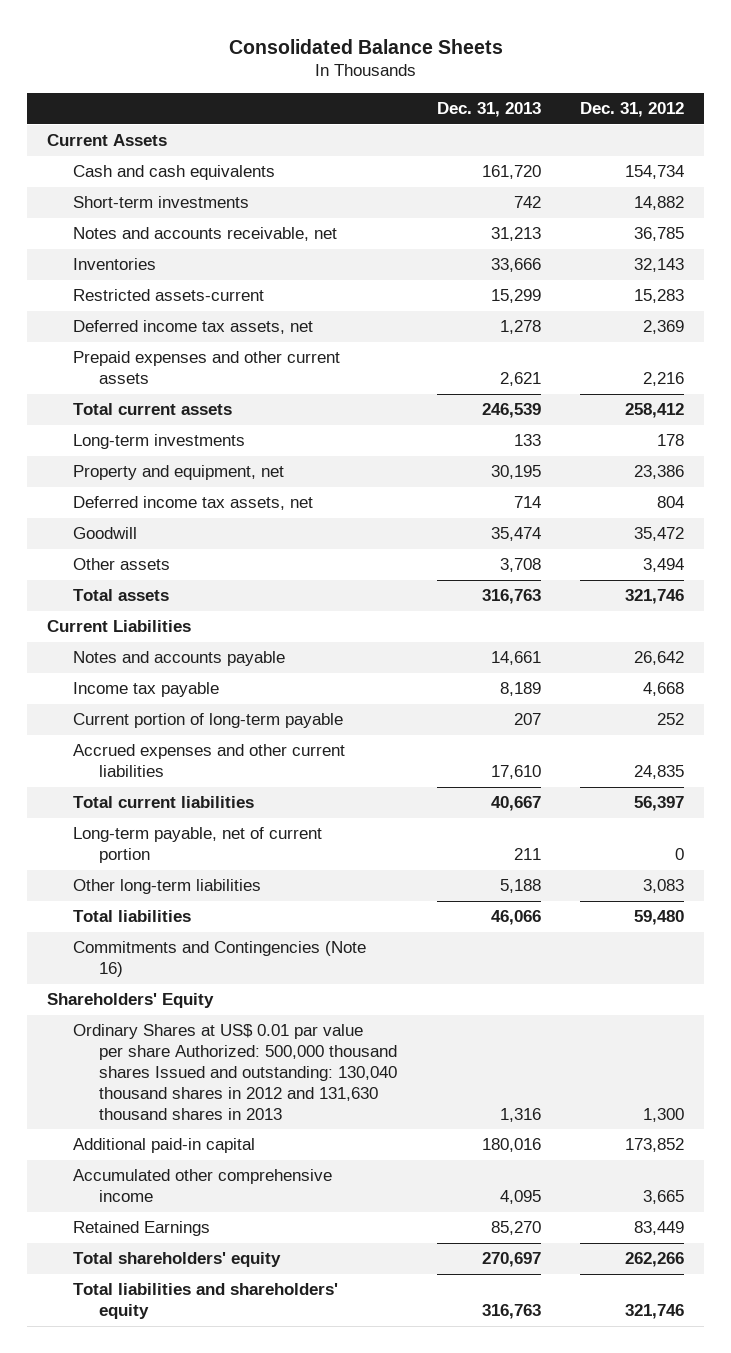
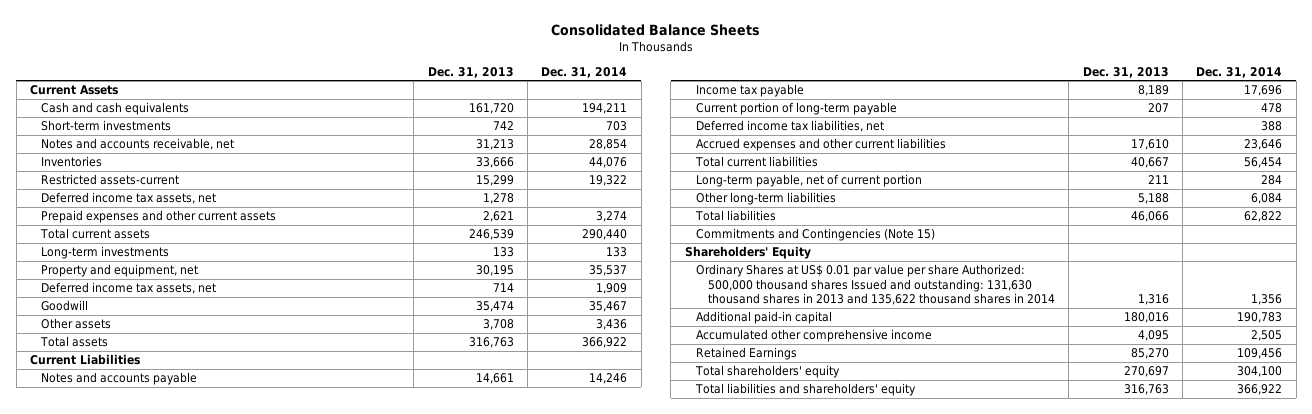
- | Dec. 31, 2013 | Dec. 31, 2012
+ | Dec. 31, 2013 | Dec. 31, 2014
+ Deferred income tax liabilities, net | | 388
- Commitments and Contingencies (Note 16)
+ Commitments and Contingencies (Note 15)
- Ordinary Shares at US$ 0.01 par value per share Authorized: 500,000 thousand shares Issued and outstanding: 130,040 thousand shares in 2012 and 131,630 thousand shares in 2013 | 1,316 | 1,300
+ Ordinary Shares at US$ 0.01 par value per share Authorized: 500,000 thousand shares Issued and outstanding: 131,630 thousand shares in 2013 and 135,622 thousand shares in 2014 | 1,316 | 1,356

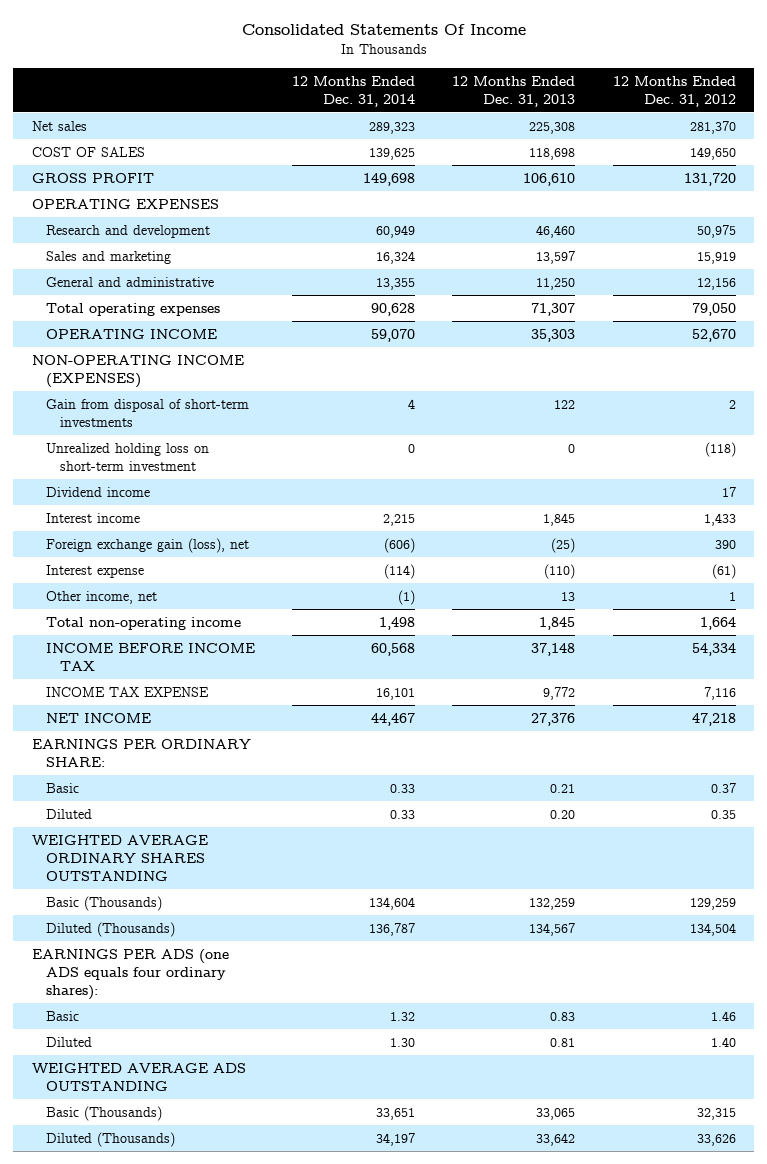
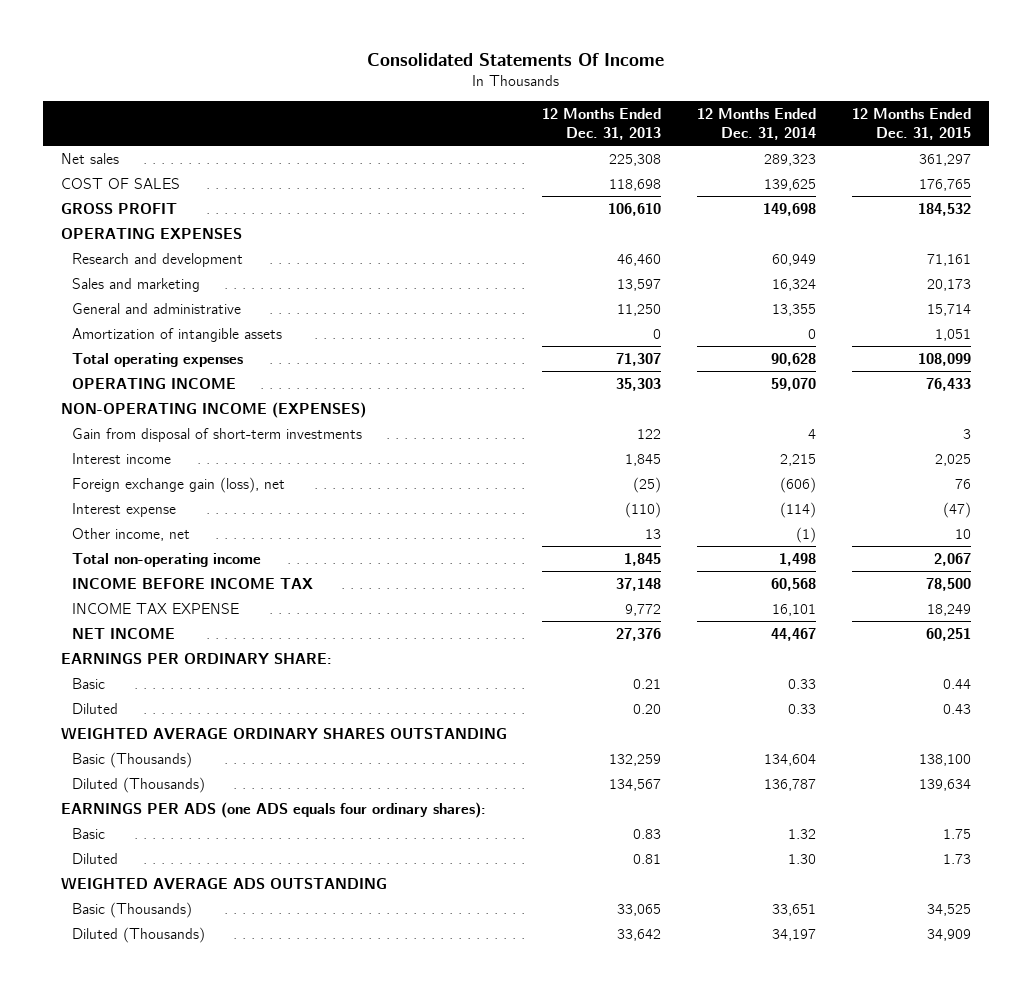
- | 12 Months Ended Dec. 31, 2014 | 12 Months Ended Dec. 31, 2013 | 12 Months Ended Dec. 31, 2012
+ | 12 Months Ended Dec. 31, 2013 | 12 Months Ended Dec. 31, 2014 | 12 Months Ended Dec. 31, 2015
+ Amortization of intangible assets | 0 | 0 | 1,051
- Unrealized holding loss on short-term investment | 0 | 0 | (118)
- Dividend income | | | 17

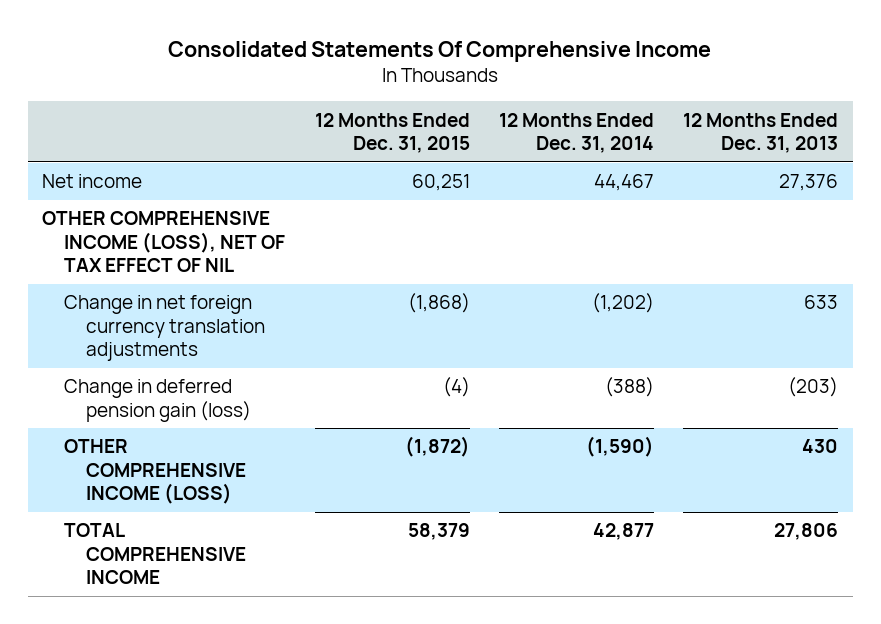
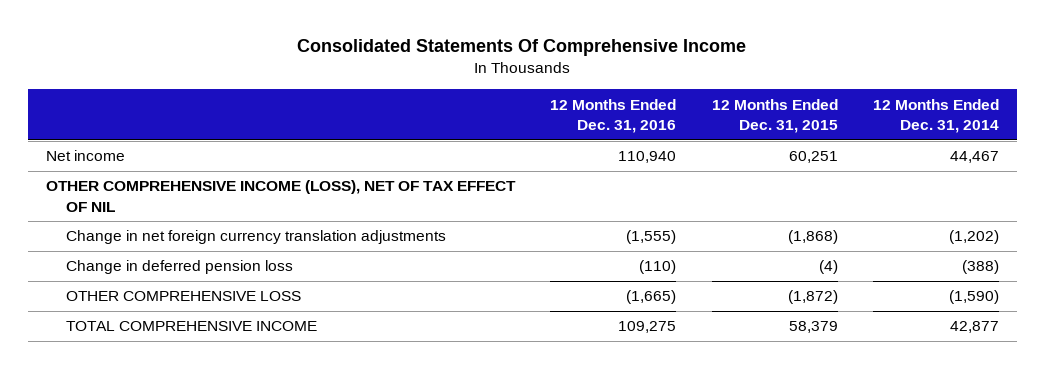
- | 12 Months Ended Dec. 31, 2015 | 12 Months Ended Dec. 31, 2014 | 12 Months Ended Dec. 31, 2013
+ | 12 Months Ended Dec. 31, 2016 | 12 Months Ended Dec. 31, 2015 | 12 Months Ended Dec. 31, 2014
- Change in deferred pension gain (loss) | (4) | (388) | (203)
- OTHER COMPREHENSIVE INCOME (LOSS) | (1,872) | (1,590) | 430
+ Change in deferred pension loss | (110) | (4) | (388)
+ OTHER COMPREHENSIVE LOSS | (1,665) | (1,872) | (1,590)

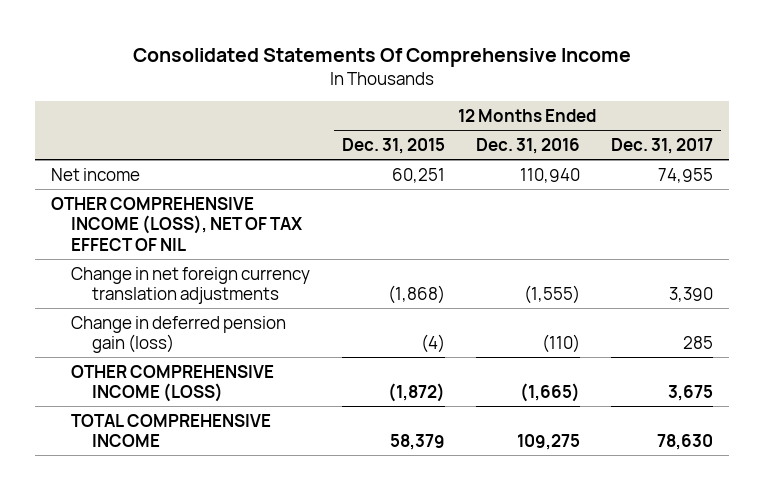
- | 12 Months Ended Dec. 31, 2016 | 12 Months Ended Dec. 31, 2015 | 12 Months Ended Dec. 31, 2014
+ | 12 Months Ended Dec. 31, 2015 | 12 Months Ended Dec. 31, 2016 | 12 Months Ended Dec. 31, 2017
- Change in deferred pension loss | (110) | (4) | (388)
- OTHER COMPREHENSIVE LOSS | (1,665) | (1,872) | (1,590)
+ Change in deferred pension gain (loss) | (4) | (110) | 285
+ OTHER COMPREHENSIVE INCOME (LOSS) | (1,872) | (1,665) | 3,675

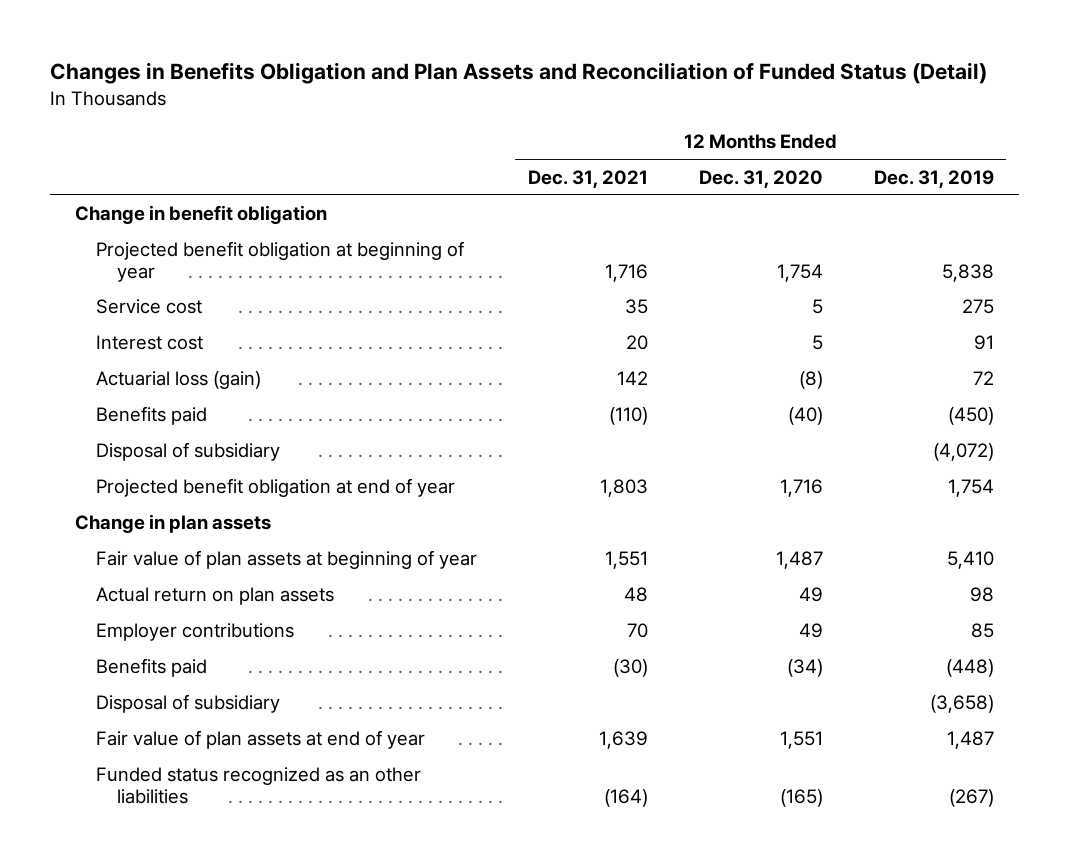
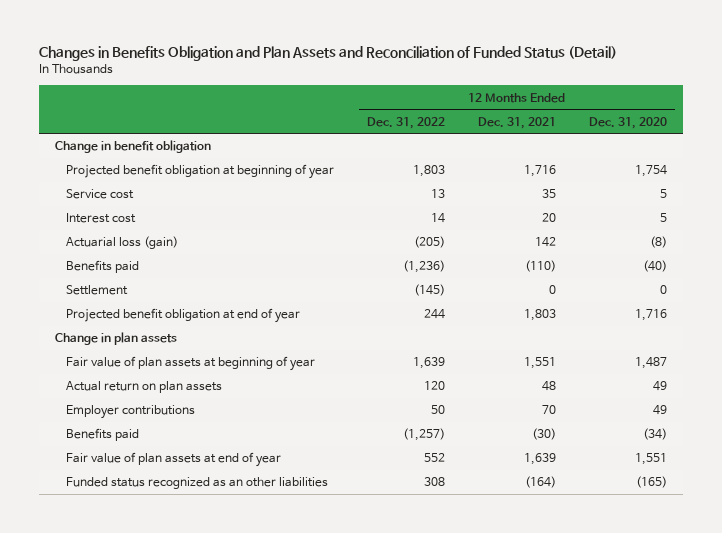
- | 12 Months Ended Dec. 31, 2021 | 12 Months Ended Dec. 31, 2020 | 12 Months Ended Dec. 31, 2019
+ | 12 Months Ended Dec. 31, 2022 | 12 Months Ended Dec. 31, 2021 | 12 Months Ended Dec. 31, 2020
- Disposal of subsidiary | | | (4,072)
+ Settlement | (145) | 0 | 0
- Disposal of subsidiary | | | (3,658)

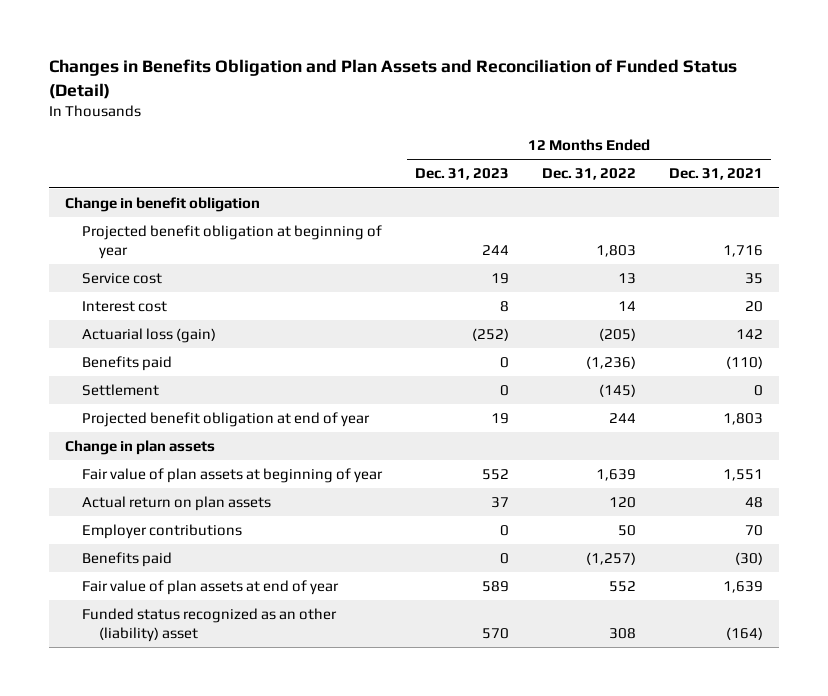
- | 12 Months Ended Dec. 31, 2022 | 12 Months Ended Dec. 31, 2021 | 12 Months Ended Dec. 31, 2020
+ | 12 Months Ended Dec. 31, 2023 | 12 Months Ended Dec. 31, 2022 | 12 Months Ended Dec. 31, 2021
- Funded status recognized as an other liabilities | 308 | (164) | (165)
+ Funded status recognized as an other (liability) asset | 570 | 308 | (164)

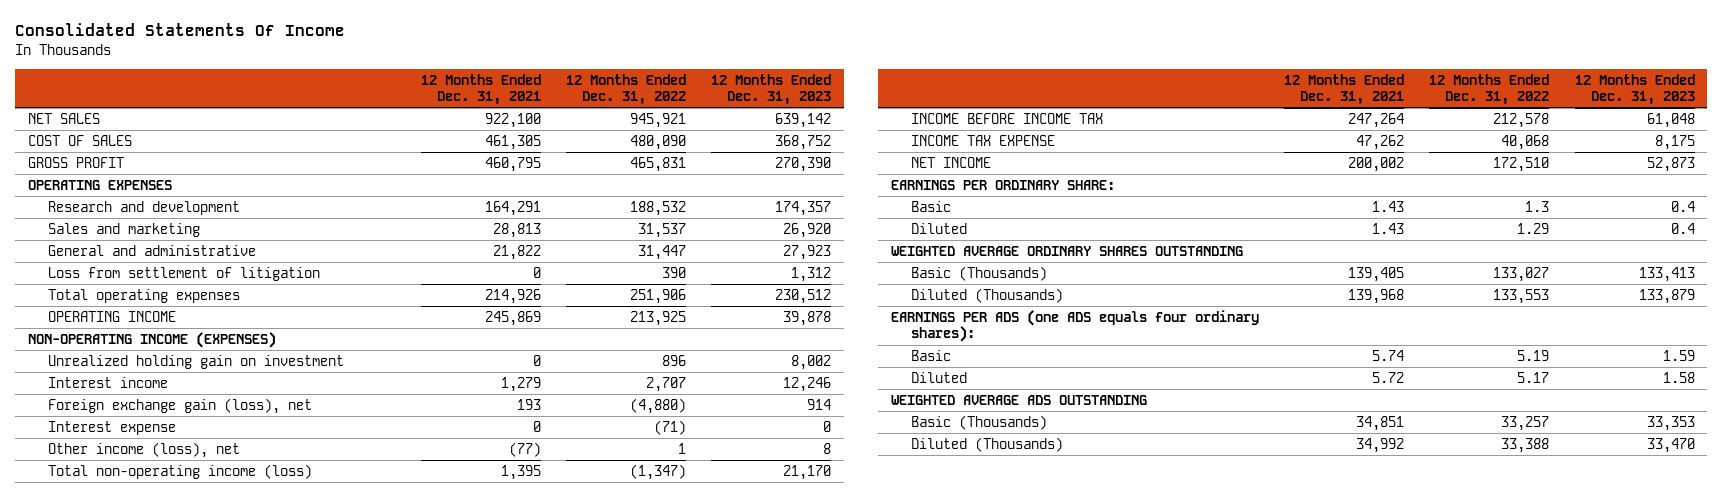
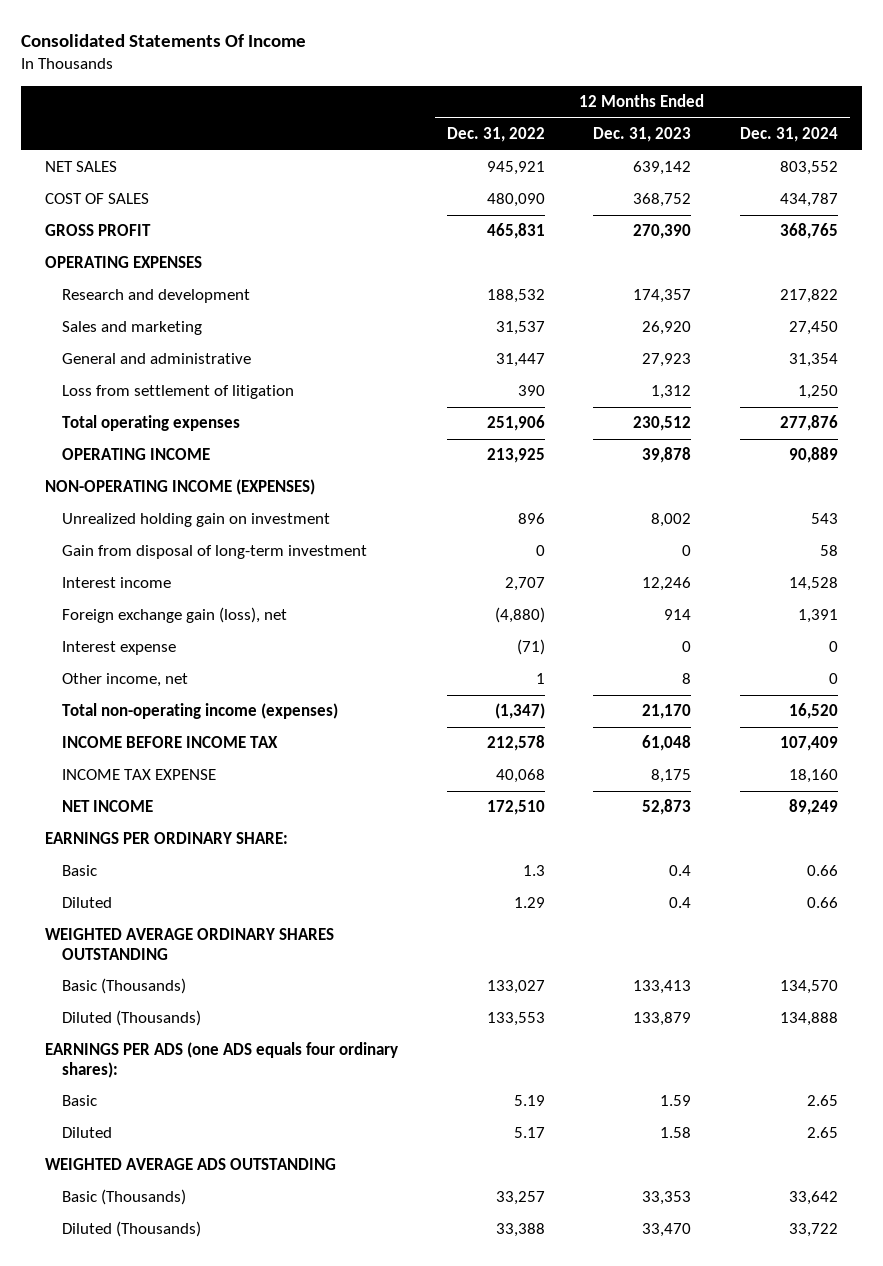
- | 12 Months Ended Dec. 31, 2021 | 12 Months Ended Dec. 31, 2022 | 12 Months Ended Dec. 31, 2023
+ | 12 Months Ended Dec. 31, 2022 | 12 Months Ended Dec. 31, 2023 | 12 Months Ended Dec. 31, 2024
+ Gain from disposal of long-term investment | 0 | 0 | 58
- Other income (loss), net | (77) | 1 | 8
- Total non-operating income (loss) | 1,395 | (1,347) | 21,170
+ Other income, net | 1 | 8 | 0
+ Total non-operating income (expenses) | (1,347) | 21,170 | 16,520

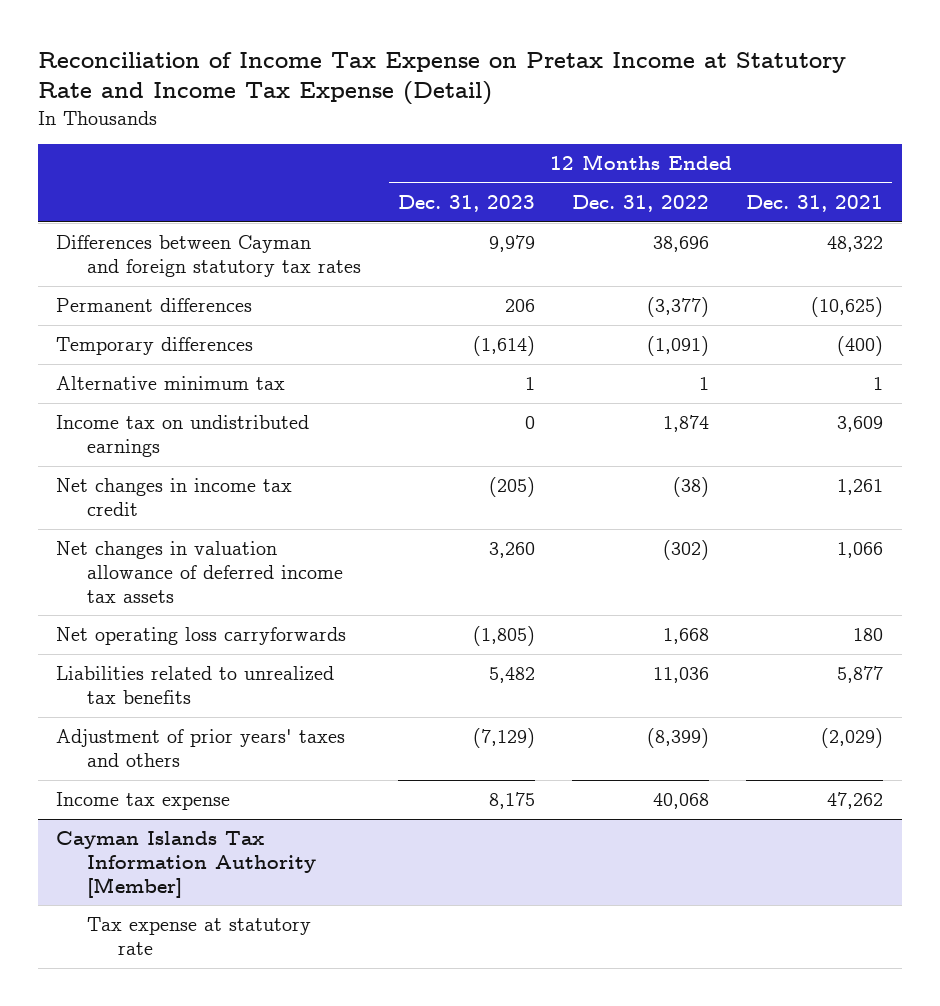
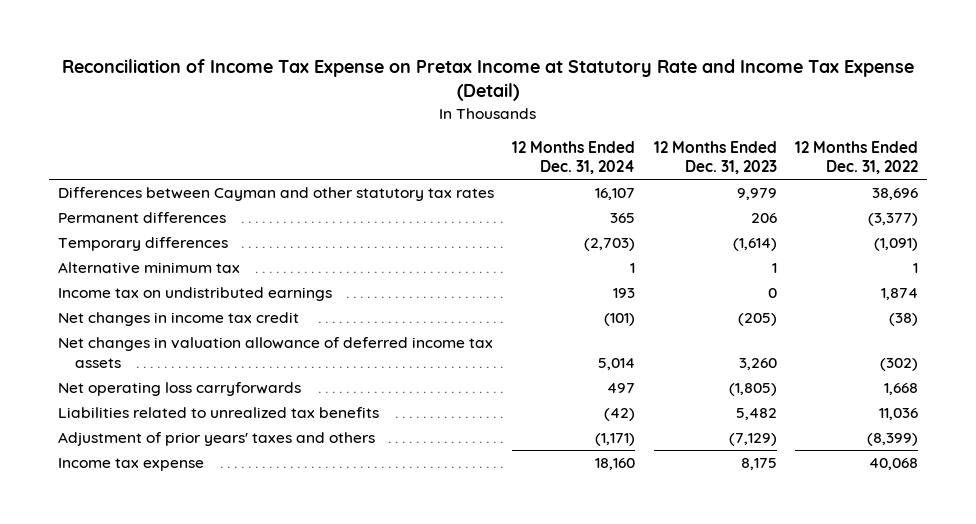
- | 12 Months Ended Dec. 31, 2023 | 12 Months Ended Dec. 31, 2022 | 12 Months Ended Dec. 31, 2021
+ | 12 Months Ended Dec. 31, 2024 | 12 Months Ended Dec. 31, 2023 | 12 Months Ended Dec. 31, 2022
- Differences between Cayman and foreign statutory tax rates | 9,979 | 38,696 | 48,322
+ Differences between Cayman and other statutory tax rates | 16,107 | 9,979 | 38,696
- Cayman Islands Tax Information Authority [Member]
- Tax expense at statutory rate

